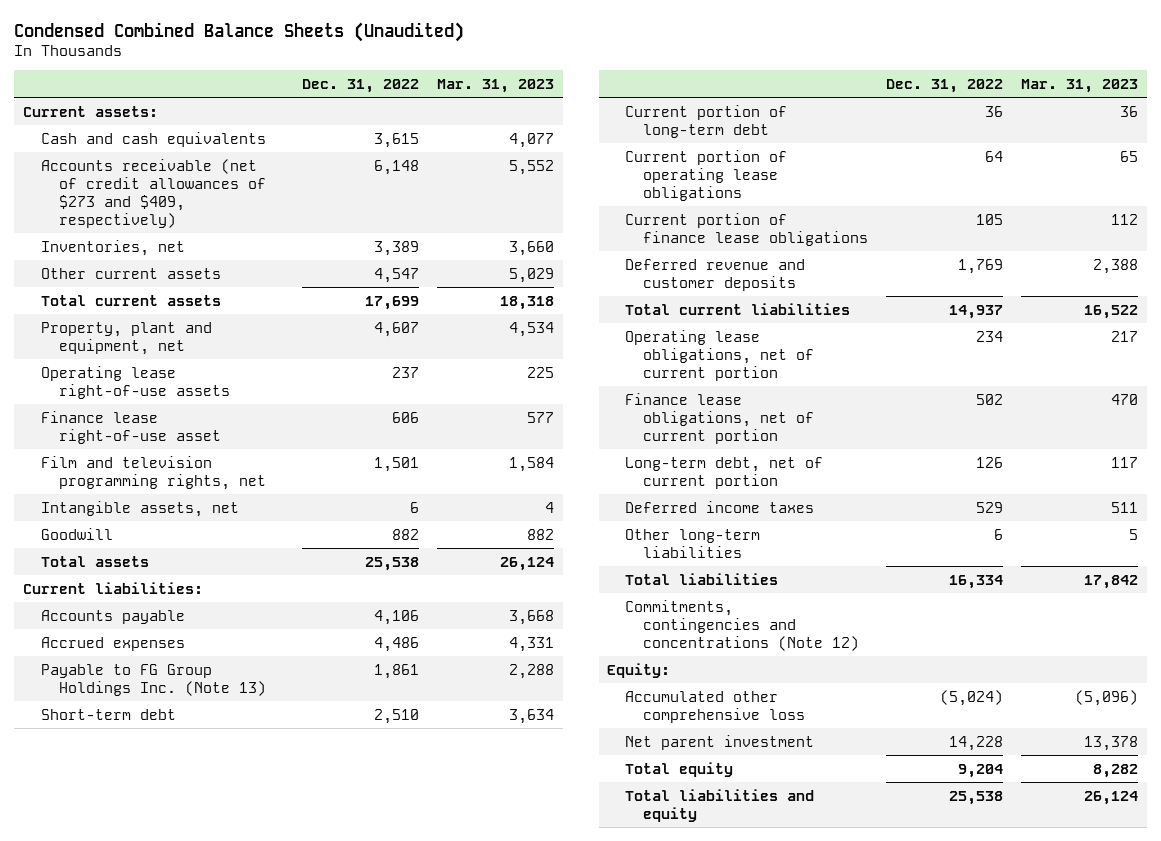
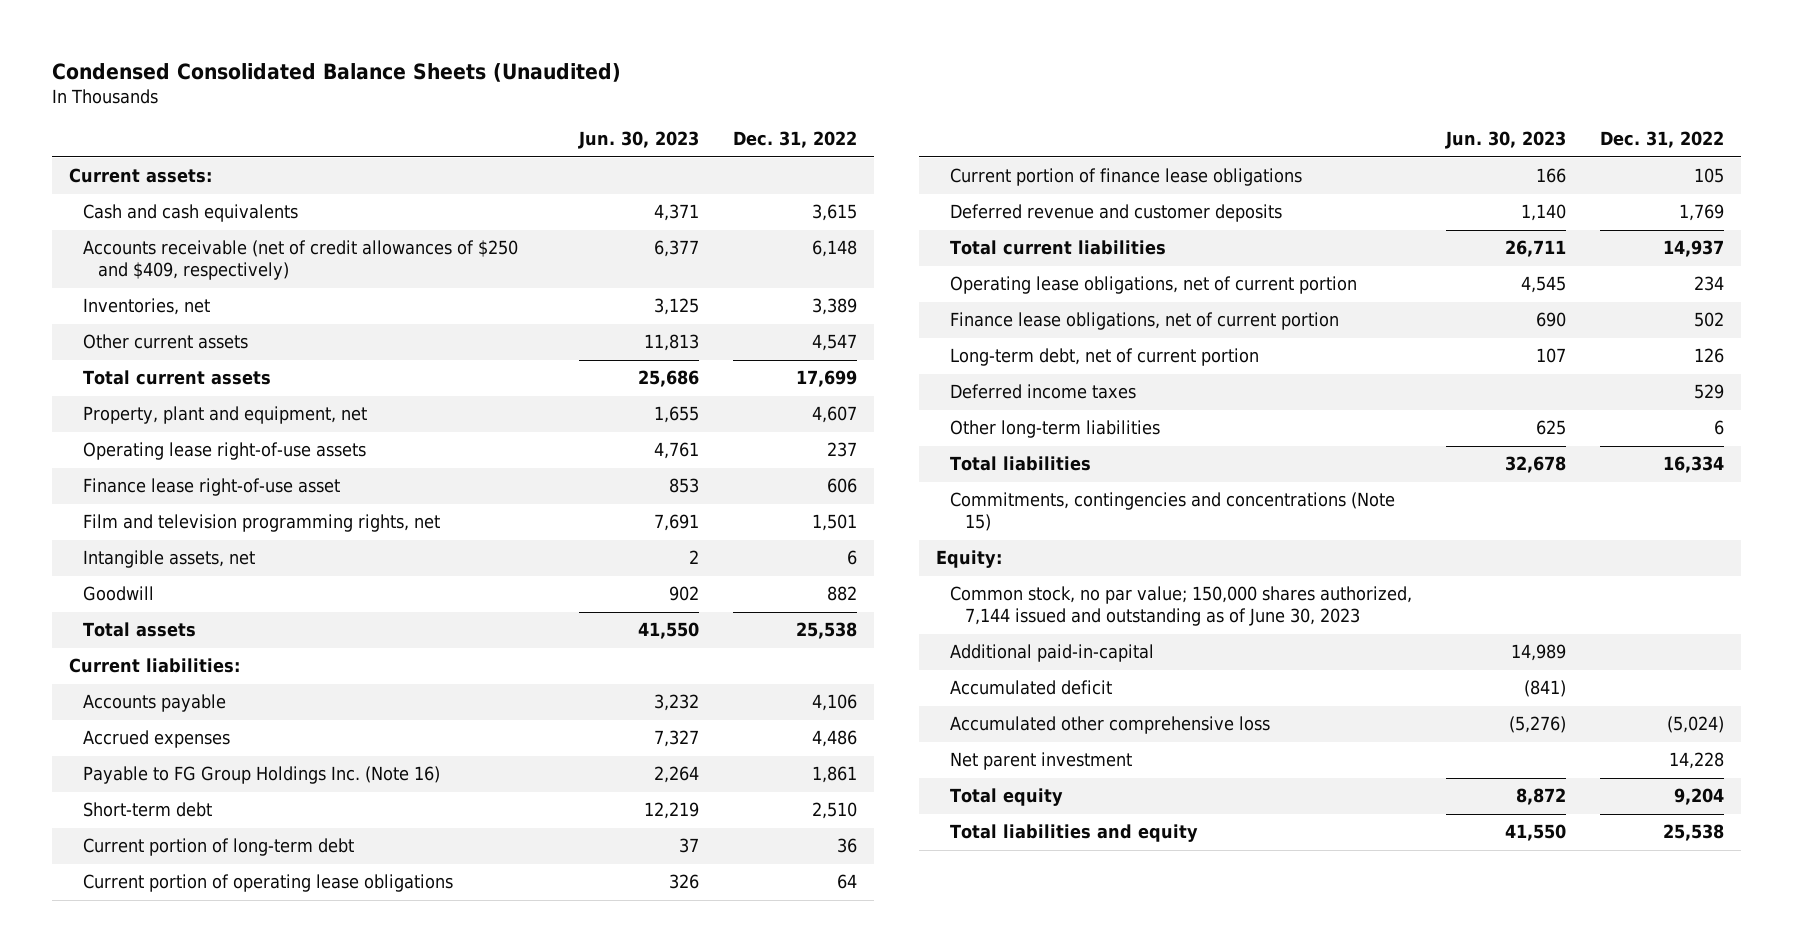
- Condensed Combined Balance Sheets (Unaudited)
+ Condensed Consolidated Balance Sheets (Unaudited)
- | Dec. 31, 2022 | Mar. 31, 2023
+ | Jun. 30, 2023 | Dec. 31, 2022
- Accounts receivable (net of credit allowances of $273 and $409, respectively) | 6,148 | 5,552
+ Accounts receivable (net of credit allowances of $250 and $409, respectively) | 6,377 | 6,148
- Payable to FG Group Holdings Inc. (Note 13) | 1,861 | 2,288
+ Payable to FG Group Holdings Inc. (Note 16) | 2,264 | 1,861
- Commitments, contingencies and concentrations (Note 12)
+ Commitments, contingencies and concentrations (Note 15)
+ Common stock, no par value; 150,000 shares authorized, 7,144 issued and outstanding as of June 30, 2023
+ Additional paid-in-capital | 14,989 |
+ Accumulated deficit | (841) |

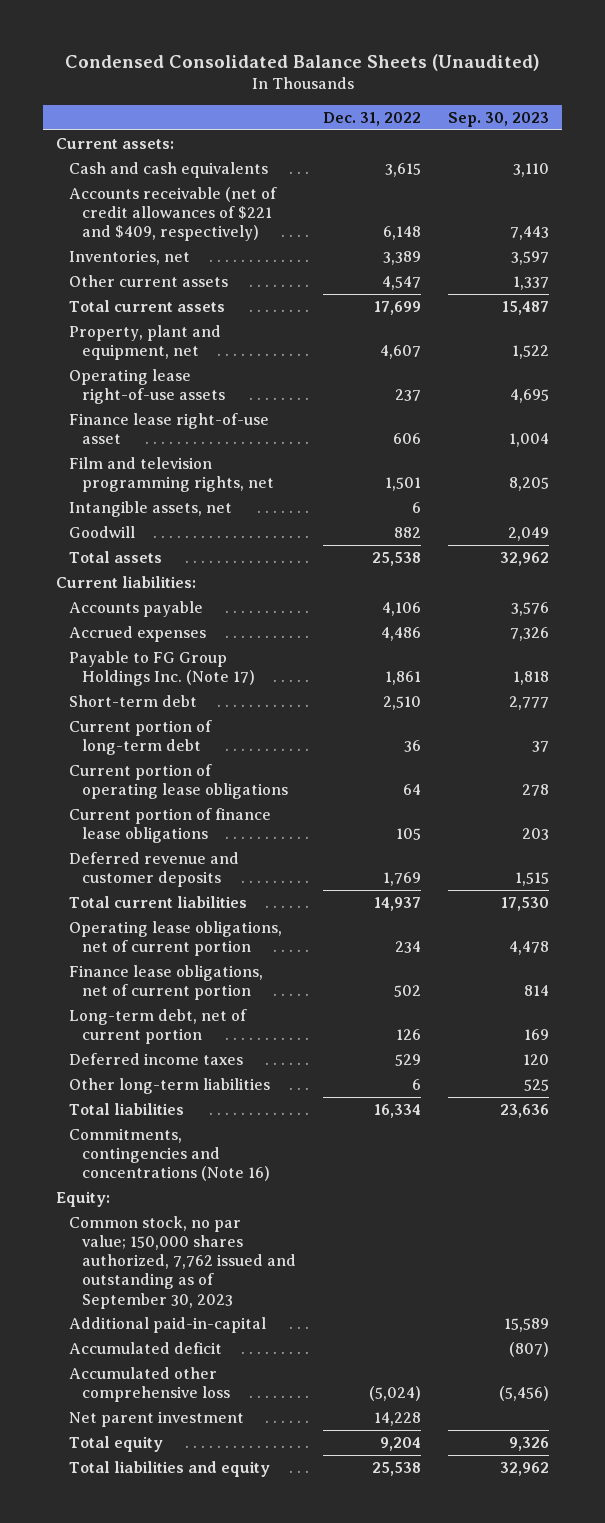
- | Jun. 30, 2023 | Dec. 31, 2022
+ | Dec. 31, 2022 | Sep. 30, 2023
- Accounts receivable (net of credit allowances of $250 and $409, respectively) | 6,377 | 6,148
+ Accounts receivable (net of credit allowances of $221 and $409, respectively) | 6,148 | 7,443
- Payable to FG Group Holdings Inc. (Note 16) | 2,264 | 1,861
+ Payable to FG Group Holdings Inc. (Note 17) | 1,861 | 1,818
- Commitments, contingencies and concentrations (Note 15)
+ Commitments, contingencies and concentrations (Note 16)
- Common stock, no par value; 150,000 shares authorized, 7,144 issued and outstanding as of June 30, 2023
+ Common stock, no par value; 150,000 shares authorized, 7,762 issued and outstanding as of September 30, 2023

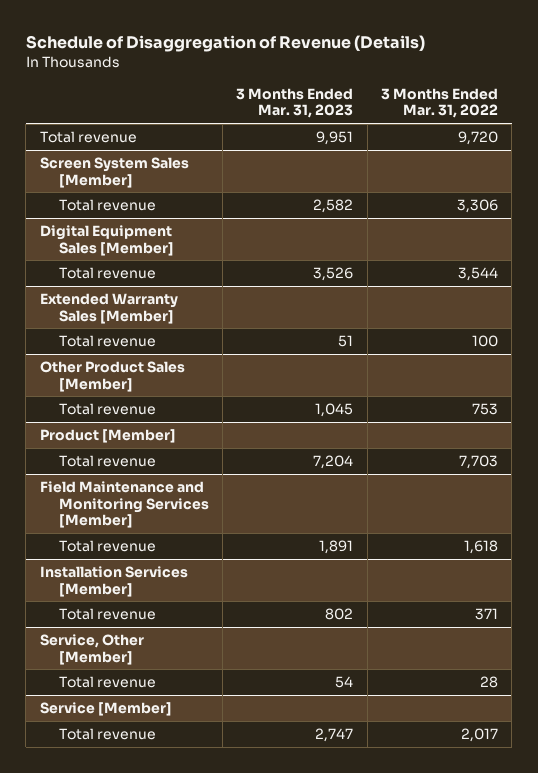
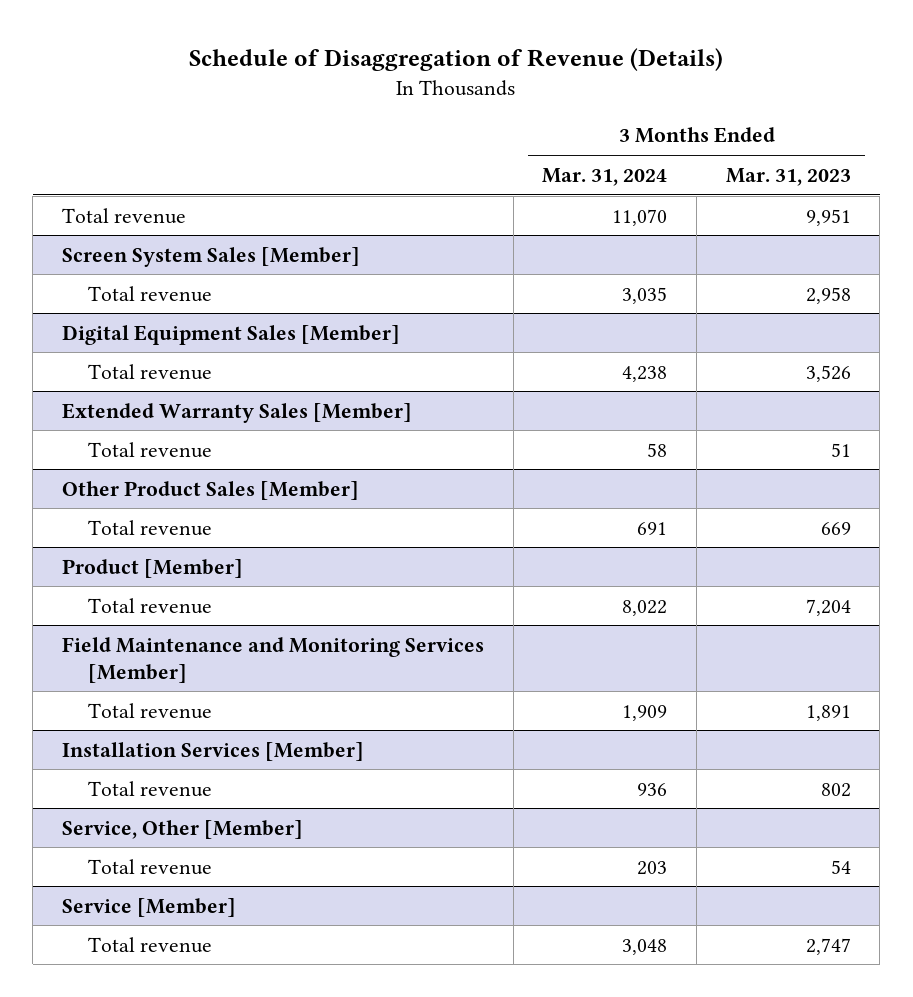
- | 3 Months Ended Mar. 31, 2023 | 3 Months Ended Mar. 31, 2022
+ | 3 Months Ended Mar. 31, 2024 | 3 Months Ended Mar. 31, 2023
@ Screen System Sales [Member]
- Total revenue | 2,582 | 3,306
+ Total revenue | 3,035 | 2,958
@ Other Product Sales [Member]
- Total revenue | 1,045 | 753
+ Total revenue | 691 | 669

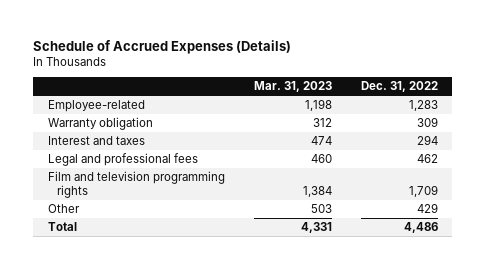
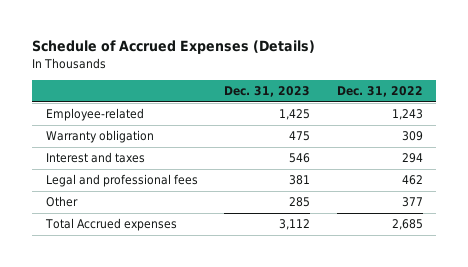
- | Mar. 31, 2023 | Dec. 31, 2022
+ | Dec. 31, 2023 | Dec. 31, 2022
- Employee-related | 1,198 | 1,283
+ Employee-related | 1,425 | 1,243
- Film and television programming rights | 1,384 | 1,709
- Other | 503 | 429
- Total | 4,331 | 4,486
+ Other | 285 | 377
+ Total Accrued expenses | 3,112 | 2,685

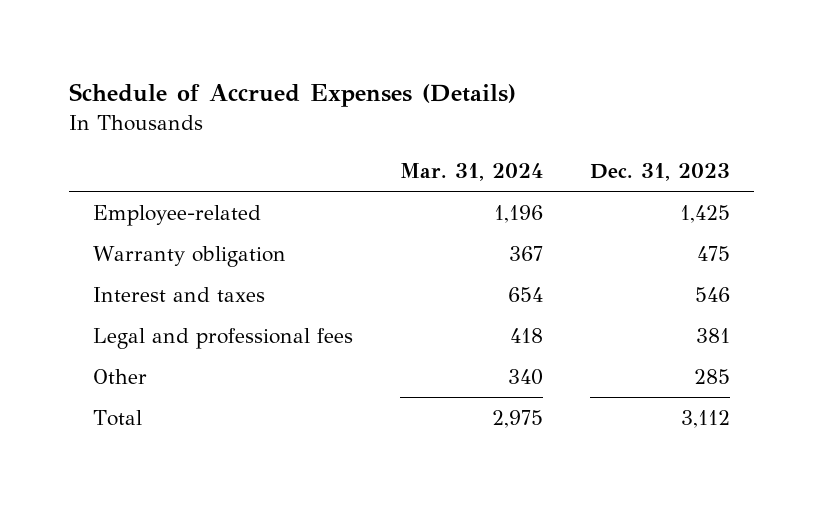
- | Dec. 31, 2023 | Dec. 31, 2022
+ | Mar. 31, 2024 | Dec. 31, 2023
- Total Accrued expenses | 3,112 | 2,685
+ Total | 2,975 | 3,112

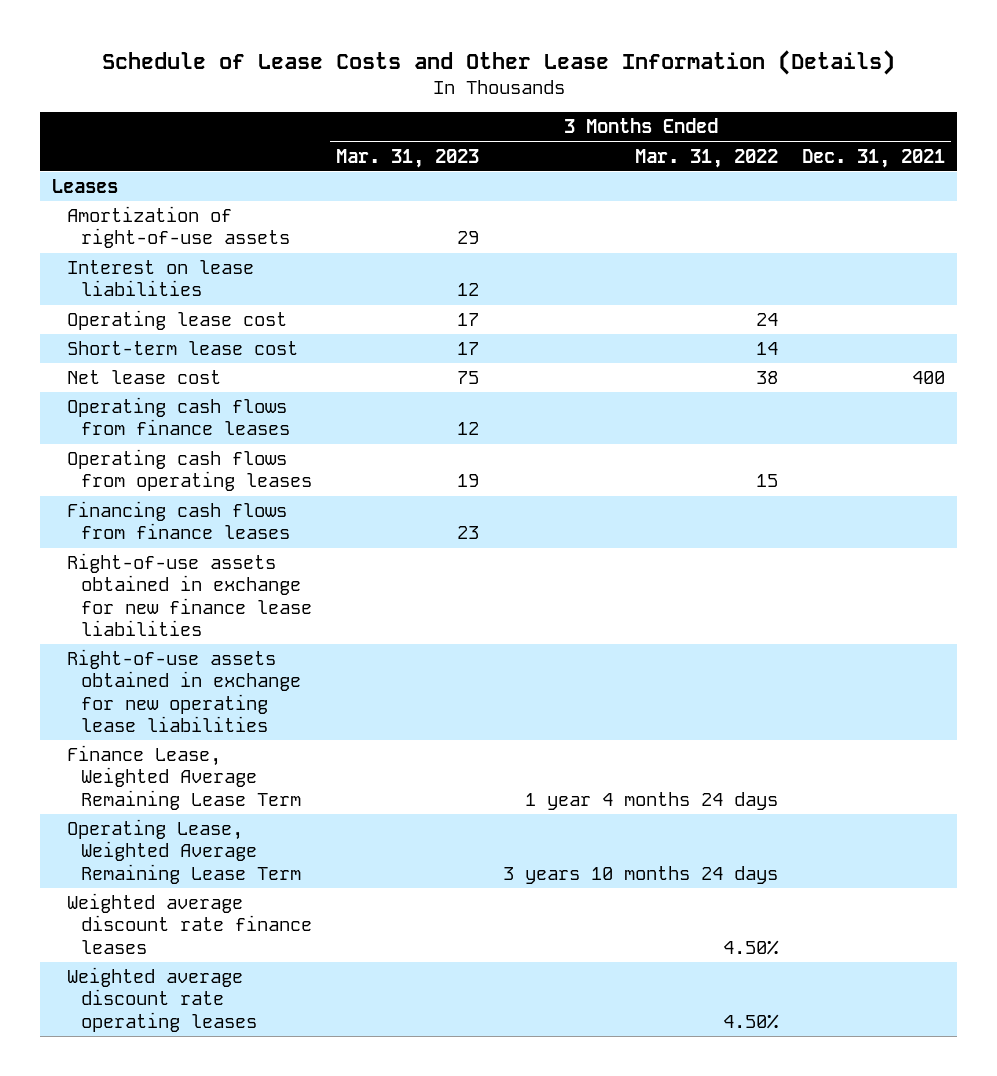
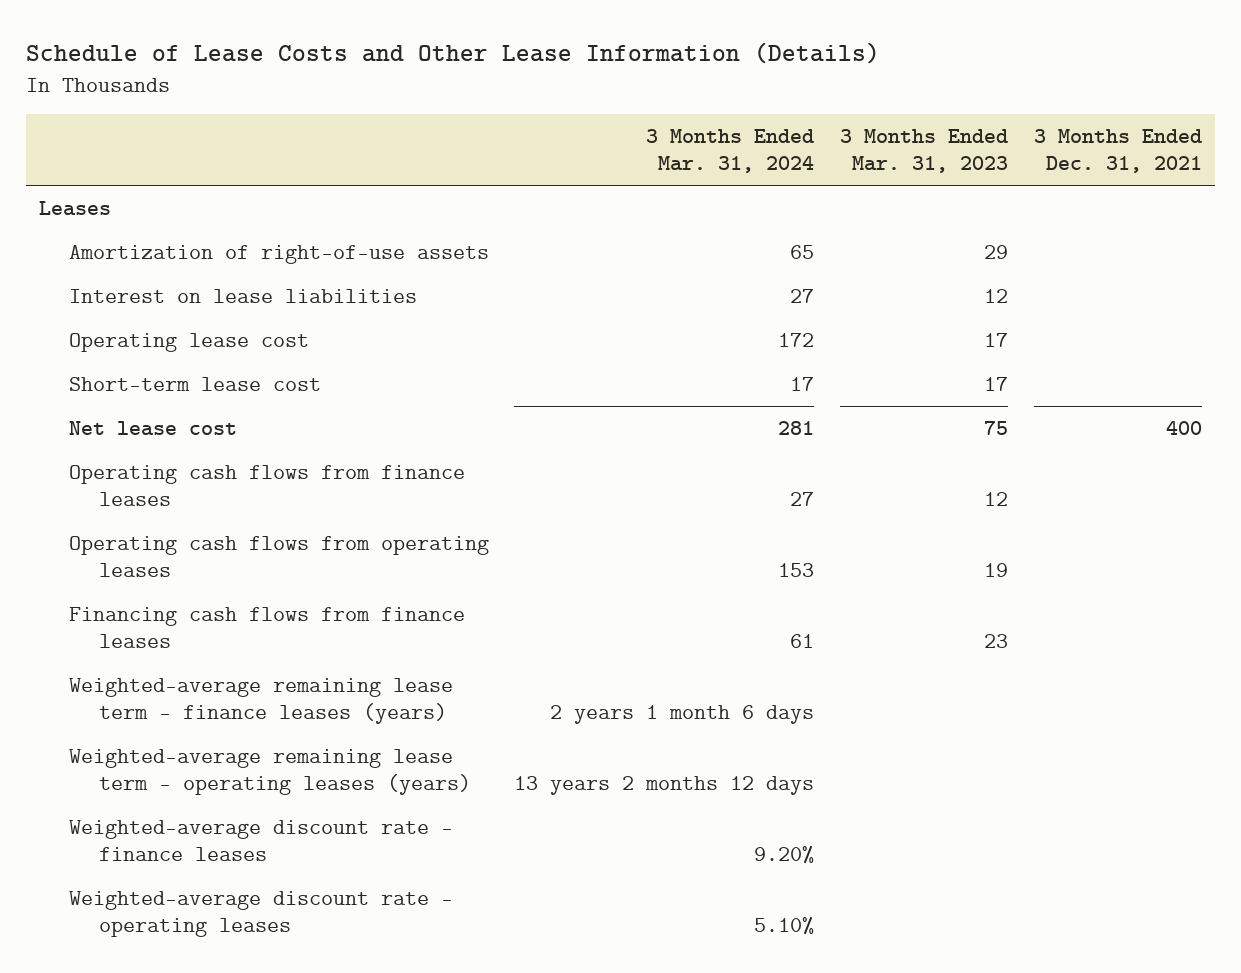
- | 3 Months Ended Mar. 31, 2023 | 3 Months Ended Mar. 31, 2022 | 3 Months Ended Dec. 31, 2021
+ | 3 Months Ended Mar. 31, 2024 | 3 Months Ended Mar. 31, 2023 | 3 Months Ended Dec. 31, 2021
- Right-of-use assets obtained in exchange for new finance lease liabilities
- Right-of-use assets obtained in exchange for new operating lease liabilities
- Finance Lease, Weighted Average Remaining Lease Term | | 1 year 4 months 24 days |
- Operating Lease, Weighted Average Remaining Lease Term | | 3 years 10 months 24 days |
- Weighted average discount rate finance leases | | 4.50% |
- Weighted average discount rate operating leases | | 4.50% |
+ Weighted-average remaining lease term - finance leases (years) | 2 years 1 month 6 days | |
+ Weighted-average remaining lease term - operating leases (years) | 13 years 2 months 12 days | |
+ Weighted-average discount rate - finance leases | 9.20% | |
+ Weighted-average discount rate - operating leases | 5.10% | |

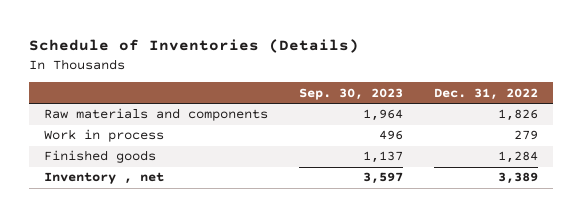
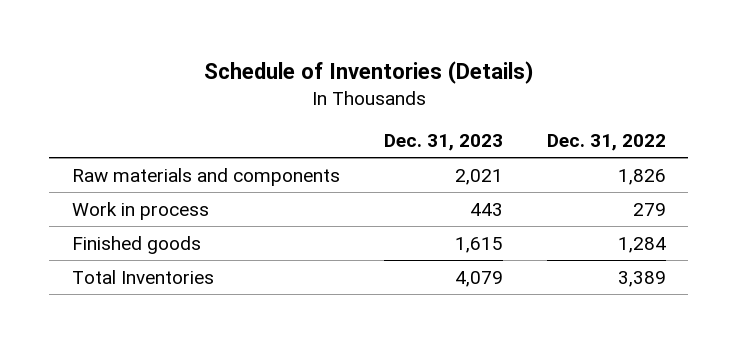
- | Sep. 30, 2023 | Dec. 31, 2022
+ | Dec. 31, 2023 | Dec. 31, 2022
- Inventory , net | 3,597 | 3,389
+ Total Inventories | 4,079 | 3,389

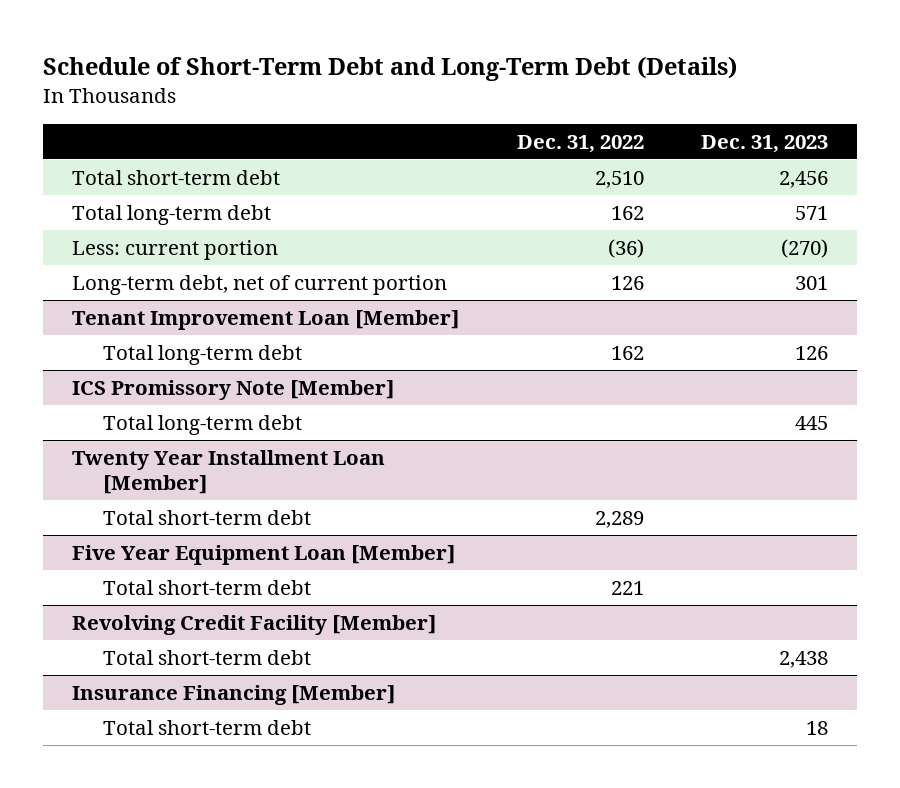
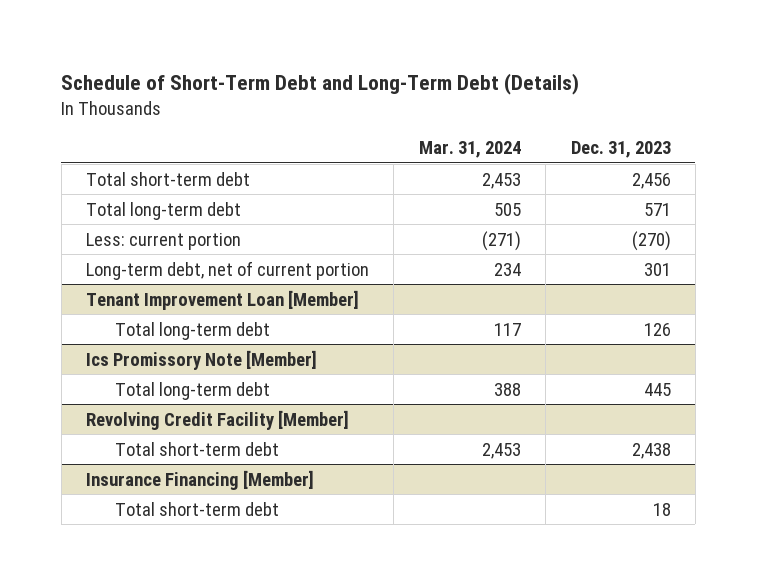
- | Dec. 31, 2022 | Dec. 31, 2023
+ | Mar. 31, 2024 | Dec. 31, 2023
- ICS Promissory Note [Member]
+ Ics Promissory Note [Member]
- Twenty Year Installment Loan [Member]
- Total short-term debt | 2,289 |
- Five Year Equipment Loan [Member]
- Total short-term debt | 221 |

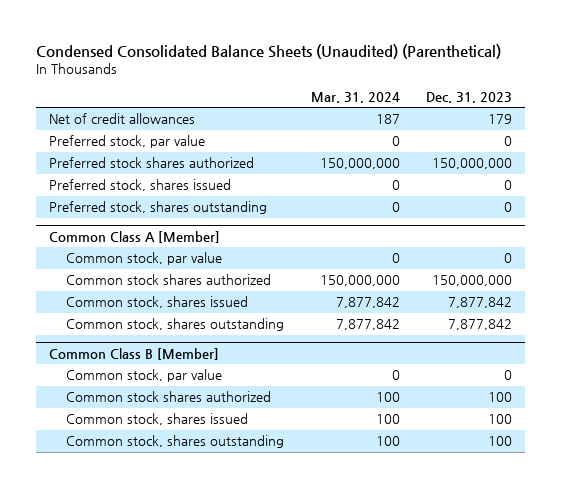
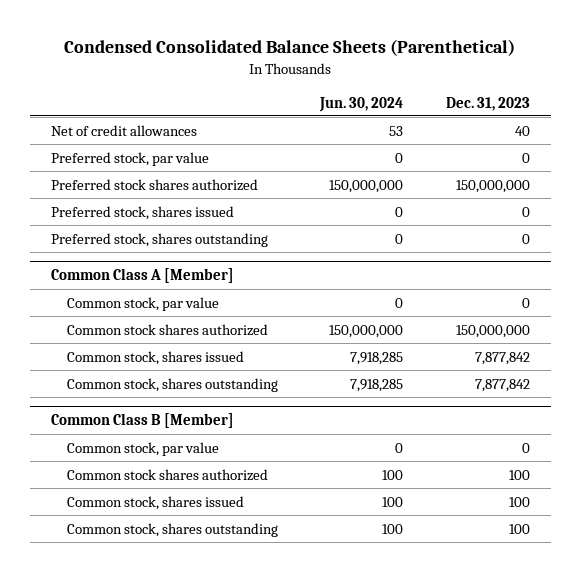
- Condensed Consolidated Balance Sheets (Unaudited) (Parenthetical)
+ Condensed Consolidated Balance Sheets (Parenthetical)
- | Mar. 31, 2024 | Dec. 31, 2023
+ | Jun. 30, 2024 | Dec. 31, 2023
- Net of credit allowances | 187 | 179
+ Net of credit allowances | 53 | 40

